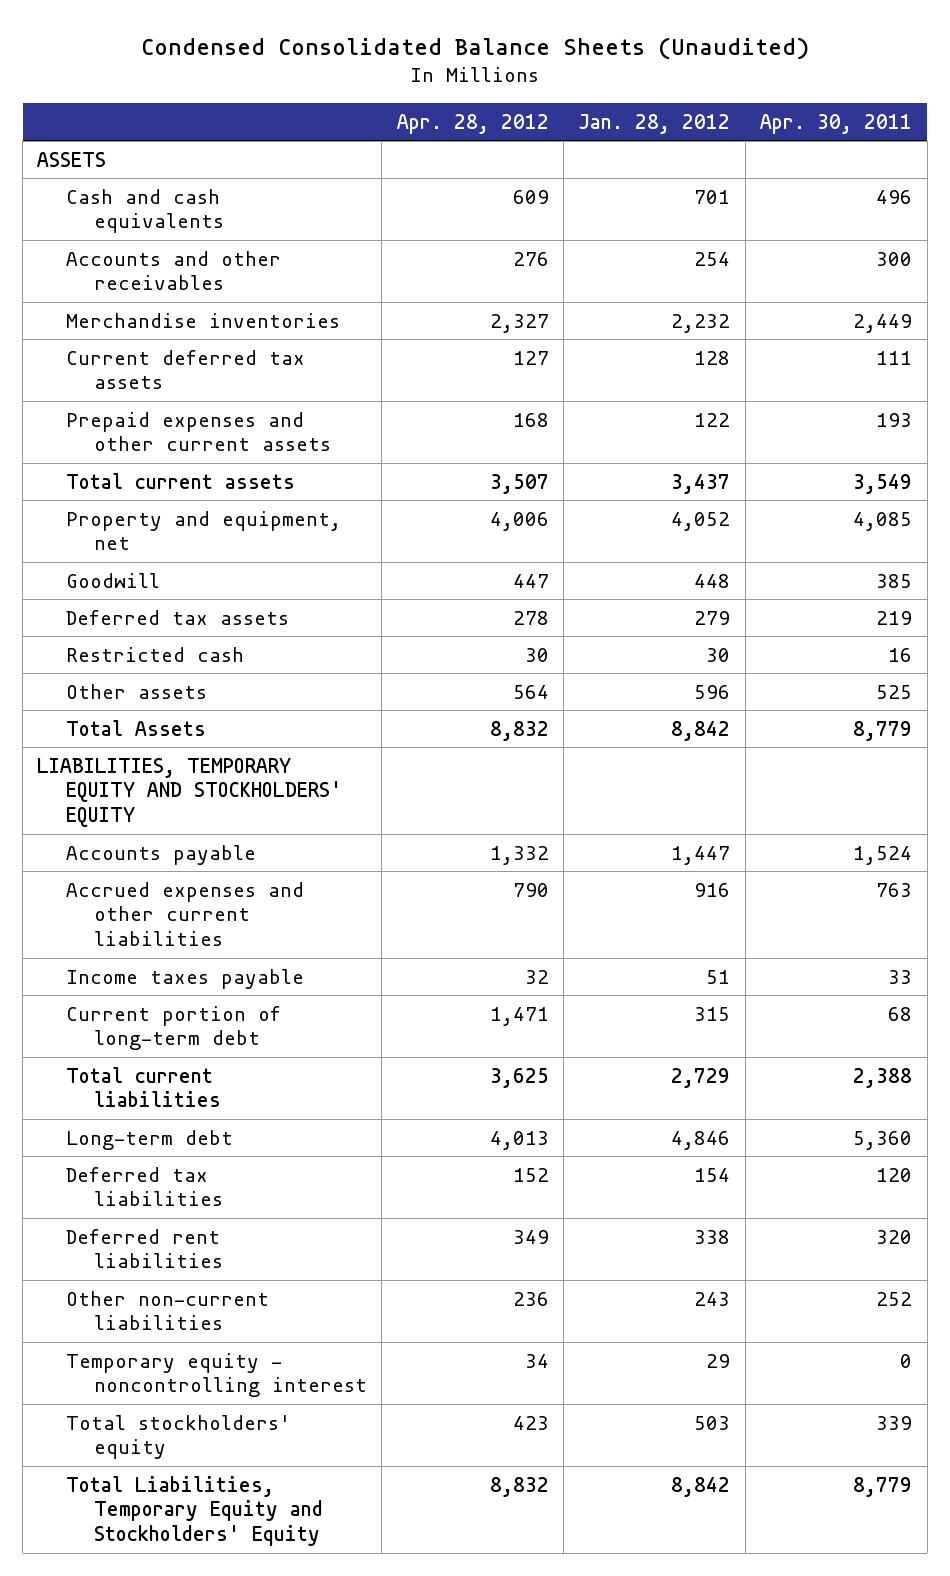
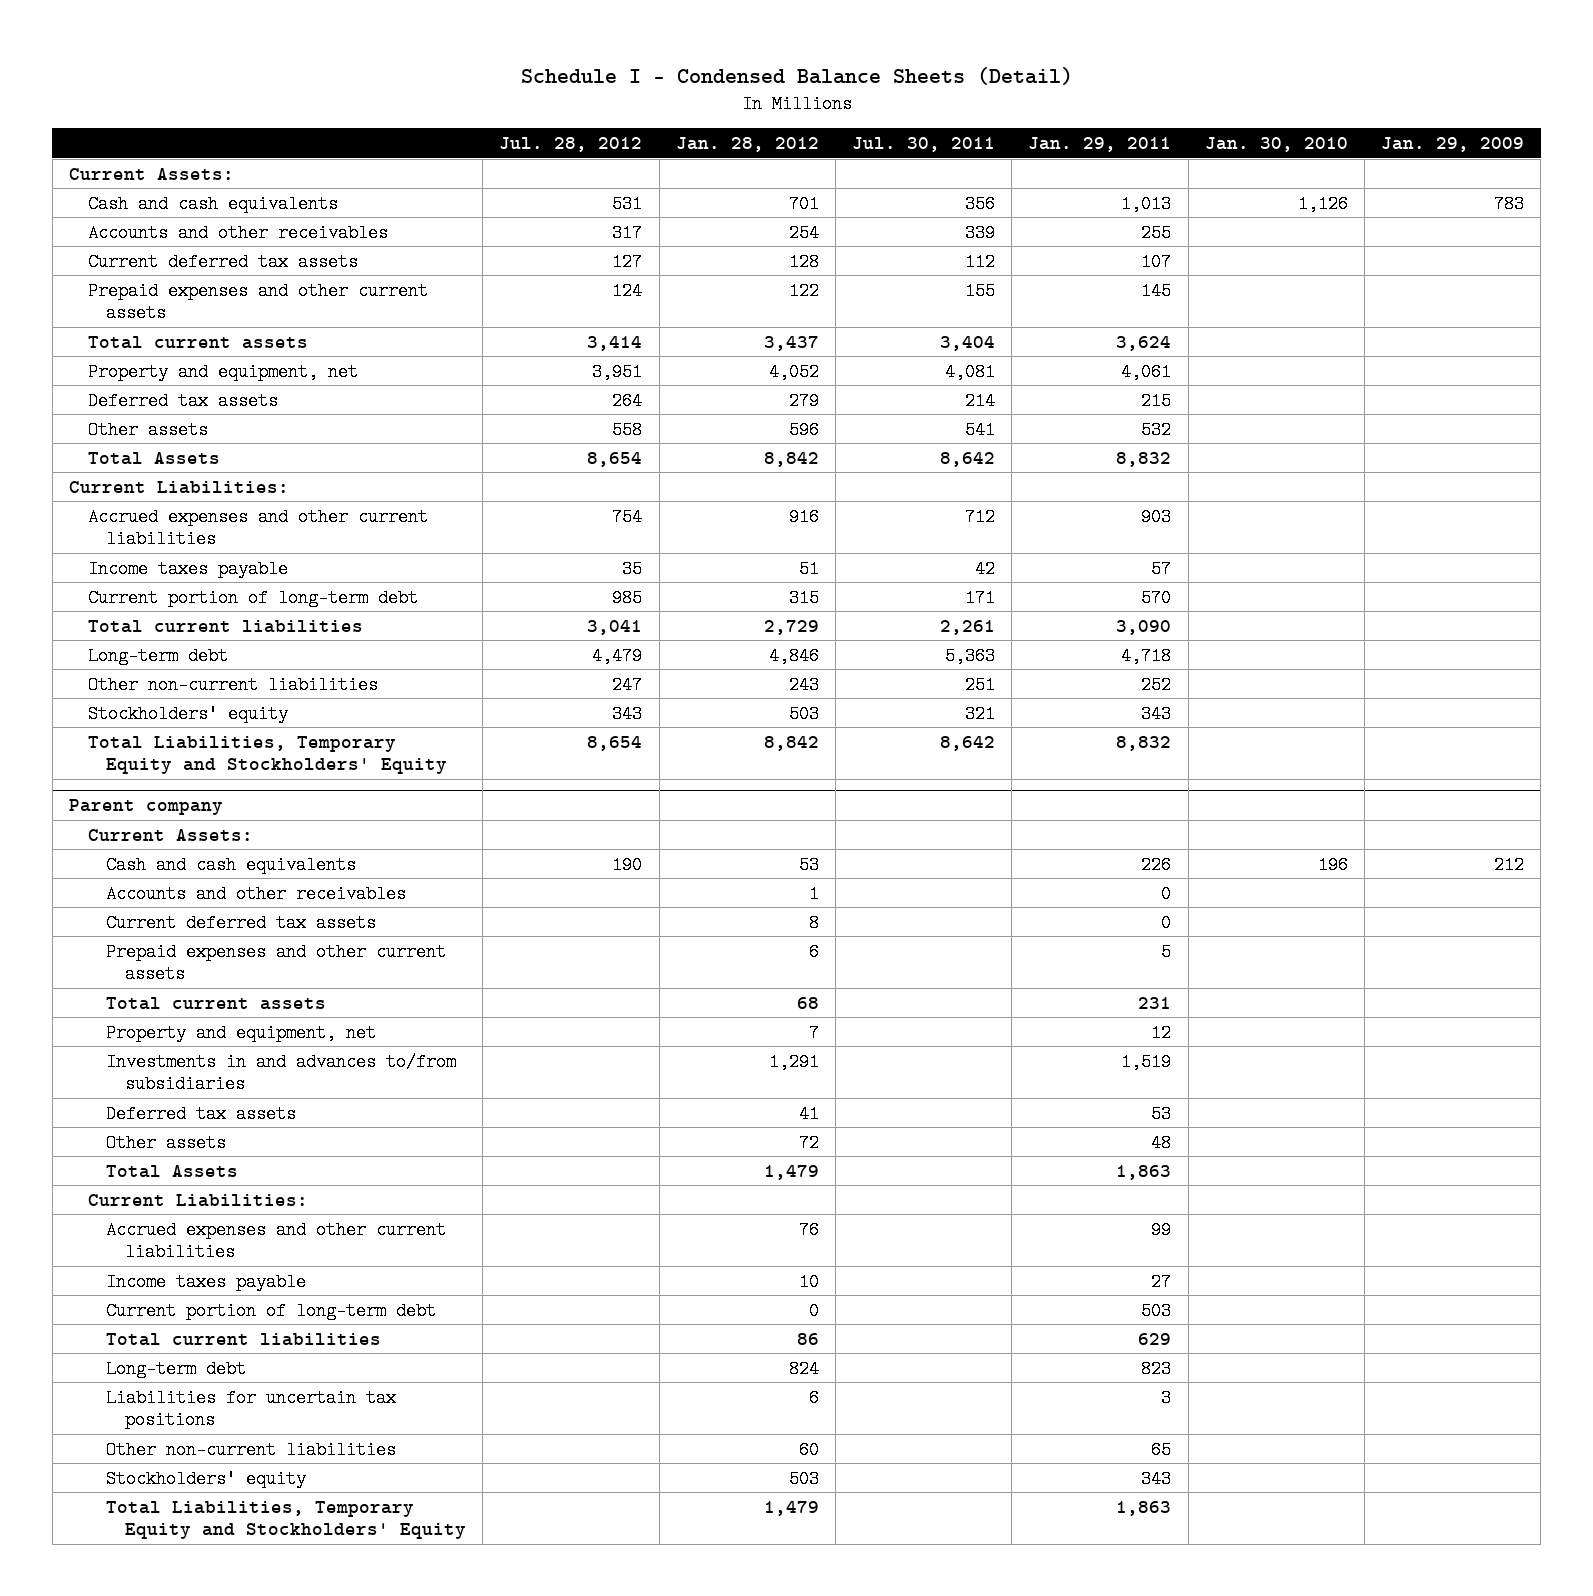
- Condensed Consolidated Balance Sheets (Unaudited)
+ Schedule I - Condensed Balance Sheets (Detail)
- | Apr. 28, 2012 | Jan. 28, 2012 | Apr. 30, 2011
+ | Jul. 28, 2012 | Jan. 28, 2012 | Jul. 30, 2011 | Jan. 29, 2011 | Jan. 30, 2010 | Jan. 29, 2009
- ASSETS
+ Current Assets:
- Merchandise inventories | 2,327 | 2,232 | 2,449
- Goodwill | 447 | 448 | 385
- Restricted cash | 30 | 30 | 16
- LIABILITIES, TEMPORARY EQUITY AND STOCKHOLDERS' EQUITY
- Accounts payable | 1,332 | 1,447 | 1,524
+ Current Liabilities:
- Deferred tax liabilities | 152 | 154 | 120
- Deferred rent liabilities | 349 | 338 | 320
- Temporary equity - noncontrolling interest | 34 | 29 | 0
- Total stockholders' equity | 423 | 503 | 339
+ Stockholders' equity | 343 | 503 | 321 | 343 | |
+ Parent company
+ Current Assets:
+ Cash and cash equivalents | 190 | 53 | | 226 | 196 | 212
+ Accounts and other receivables | | 1 | | 0 | |
+ Current deferred tax assets | | 8 | | 0 | |
+ Prepaid expenses and other current assets | | 6 | | 5 | |
+ Total current assets | | 68 | | 231 | |
+ Property and equipment, net | | 7 | | 12 | |
+ Investments in and advances to/from subsidiaries | | 1,291 | | 1,519 | |
+ Deferred tax assets | | 41 | | 53 | |
+ Other assets | | 72 | | 48 | |
+ Total Assets | | 1,479 | | 1,863 | |
+ Current Liabilities:
+ Accrued expenses and other current liabilities | | 76 | | 99 | |
+ Income taxes payable | | 10 | | 27 | |
+ Current portion of long-term debt | | 0 | | 503 | |
+ Total current liabilities | | 86 | | 629 | |
+ Long-term debt | | 824 | | 823 | |
+ Liabilities for uncertain tax positions | | 6 | | 3 | |
+ Other non-current liabilities | | 60 | | 65 | |
+ Stockholders' equity | | 503 | | 343 | |
+ Total Liabilities, Temporary Equity and Stockholders' Equity | | 1,479 | | 1,863 | |

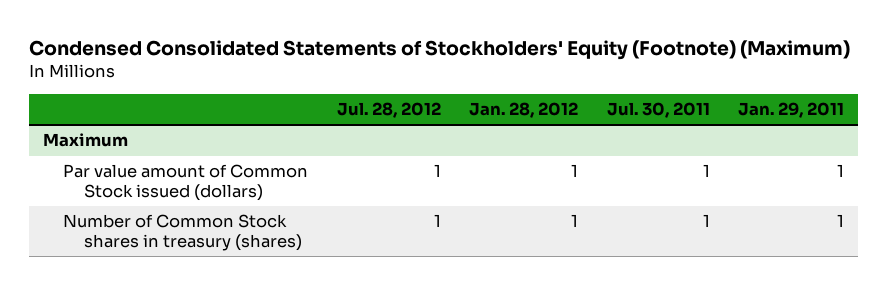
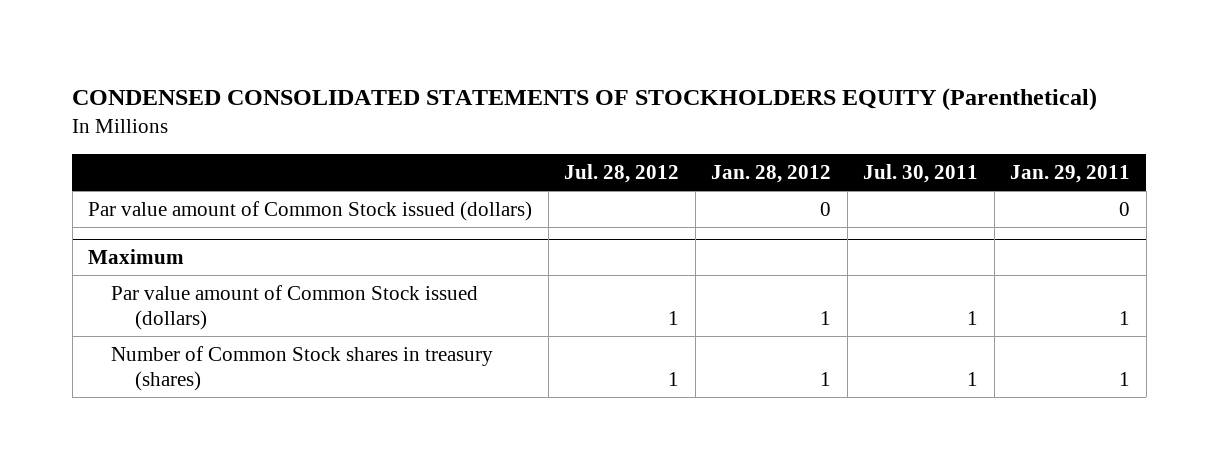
- Condensed Consolidated Statements of Stockholders' Equity (Footnote) (Maximum)
+ CONDENSED CONSOLIDATED STATEMENTS OF STOCKHOLDERS EQUITY (Parenthetical)
+ Par value amount of Common Stock issued (dollars) | | 0 | | 0

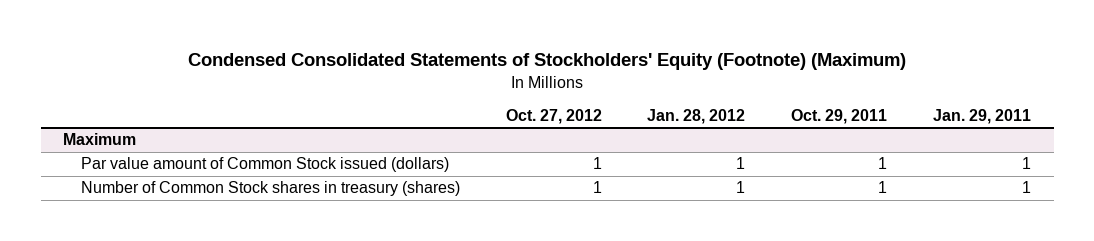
- CONDENSED CONSOLIDATED STATEMENTS OF STOCKHOLDERS EQUITY (Parenthetical)
+ Condensed Consolidated Statements of Stockholders' Equity (Footnote) (Maximum)
- | Jul. 28, 2012 | Jan. 28, 2012 | Jul. 30, 2011 | Jan. 29, 2011
+ | Oct. 27, 2012 | Jan. 28, 2012 | Oct. 29, 2011 | Jan. 29, 2011
- Par value amount of Common Stock issued (dollars) | | 0 | | 0

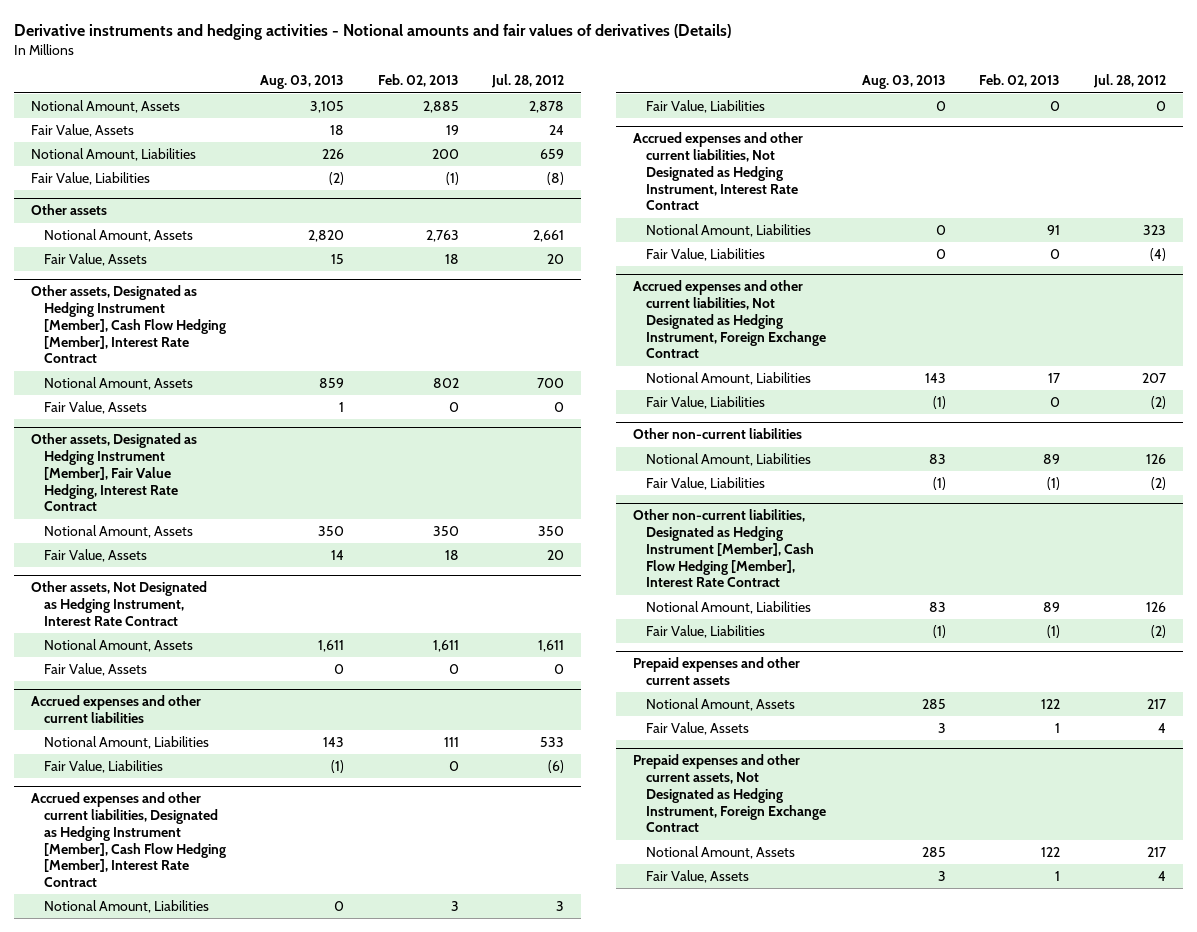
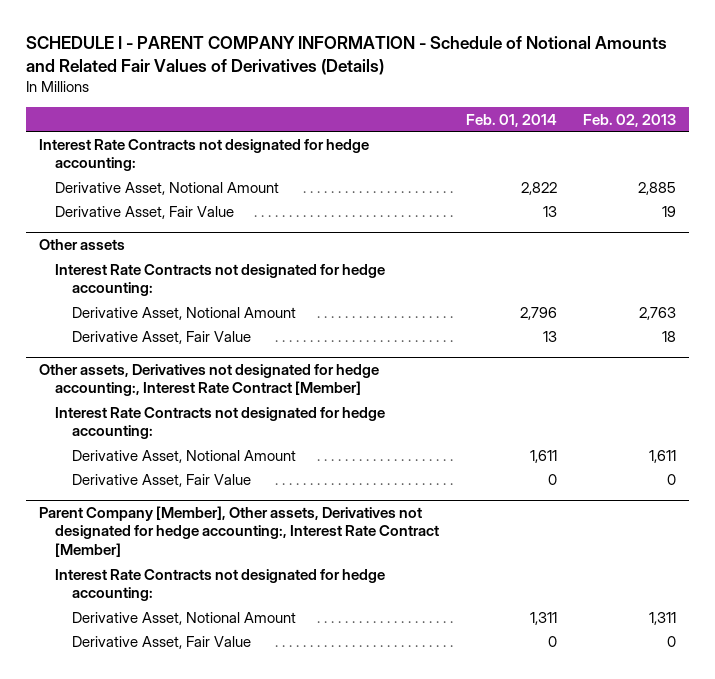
- Derivative instruments and hedging activities - Notional amounts and fair values of derivatives (Details)
+ SCHEDULE I - PARENT COMPANY INFORMATION - Schedule of Notional Amounts and Related Fair Values of Derivatives (Details)
- | Aug. 03, 2013 | Feb. 02, 2013 | Jul. 28, 2012
+ | Feb. 01, 2014 | Feb. 02, 2013
- Notional Amount, Assets | 3,105 | 2,885 | 2,878
- Fair Value, Assets | 18 | 19 | 24
- Notional Amount, Liabilities | 226 | 200 | 659
- Fair Value, Liabilities | (2) | (1) | (8)
+ Interest Rate Contracts not designated for hedge accounting:
+ Derivative Asset, Notional Amount | 2,822 | 2,885
+ Derivative Asset, Fair Value | 13 | 19
@ Other assets
- Notional Amount, Assets | 2,820 | 2,763 | 2,661
- Fair Value, Assets | 15 | 18 | 20
- Other assets, Designated as Hedging Instrument [Member], Cash Flow Hedging [Member], Interest Rate Contract
- Notional Amount, Assets | 859 | 802 | 700
- Fair Value, Assets | 1 | 0 | 0
- Other assets, Designated as Hedging Instrument [Member], Fair Value Hedging, Interest Rate Contract
- Notional Amount, Assets | 350 | 350 | 350
- Fair Value, Assets | 14 | 18 | 20
- Other assets, Not Designated as Hedging Instrument, Interest Rate Contract
- Notional Amount, Assets | 1,611 | 1,611 | 1,611
- Fair Value, Assets | 0 | 0 | 0
- Accrued expenses and other current liabilities
- Notional Amount, Liabilities | 143 | 111 | 533
- Fair Value, Liabilities | (1) | 0 | (6)
- Accrued expenses and other current liabilities, Designated as Hedging Instrument [Member], Cash Flow Hedging [Member], Interest Rate Contract
- Notional Amount, Liabilities | 0 | 3 | 3
- Fair Value, Liabilities | 0 | 0 | 0
- Accrued expenses and other current liabilities, Not Designated as Hedging Instrument, Interest Rate Contract
- Notional Amount, Liabilities | 0 | 91 | 323
- Fair Value, Liabilities | 0 | 0 | (4)
- Accrued expenses and other current liabilities, Not Designated as Hedging Instrument, Foreign Exchange Contract
- Notional Amount, Liabilities | 143 | 17 | 207
- Fair Value, Liabilities | (1) | 0 | (2)
- Other non-current liabilities
- Notional Amount, Liabilities | 83 | 89 | 126
- Fair Value, Liabilities | (1) | (1) | (2)
- Other non-current liabilities, Designated as Hedging Instrument [Member], Cash Flow Hedging [Member], Interest Rate Contract
- Notional Amount, Liabilities | 83 | 89 | 126
- Fair Value, Liabilities | (1) | (1) | (2)
- Prepaid expenses and other current assets
- Notional Amount, Assets | 285 | 122 | 217
- Fair Value, Assets | 3 | 1 | 4
- Prepaid expenses and other current assets, Not Designated as Hedging Instrument, Foreign Exchange Contract
- Notional Amount, Assets | 285 | 122 | 217
- Fair Value, Assets | 3 | 1 | 4
@ Other assets
+ Interest Rate Contracts not designated for hedge accounting:
+ Derivative Asset, Notional Amount | 2,796 | 2,763
+ Derivative Asset, Fair Value | 13 | 18
+ Other assets, Derivatives not designated for hedge accounting:, Interest Rate Contract [Member]
+ Interest Rate Contracts not designated for hedge accounting:
+ Derivative Asset, Notional Amount | 1,611 | 1,611
+ Derivative Asset, Fair Value | 0 | 0
+ Parent Company [Member], Other assets, Derivatives not designated for hedge accounting:, Interest Rate Contract [Member]
+ Interest Rate Contracts not designated for hedge accounting:
+ Derivative Asset, Notional Amount | 1,311 | 1,311
+ Derivative Asset, Fair Value | 0 | 0

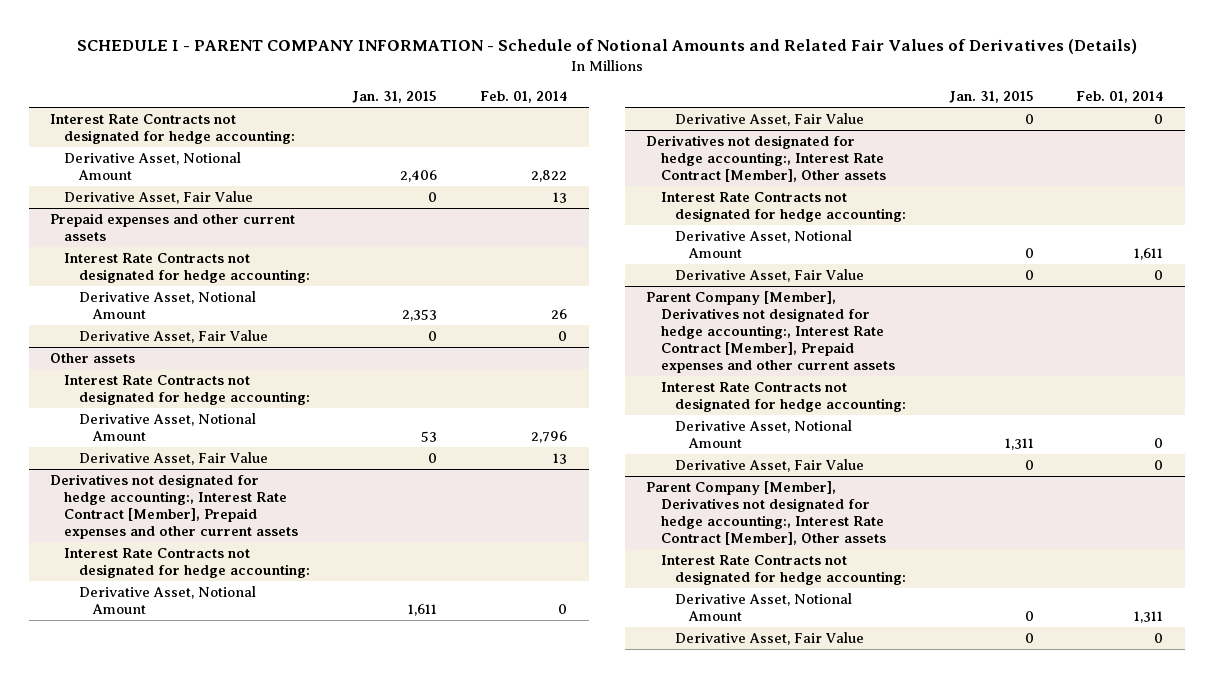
- | Feb. 01, 2014 | Feb. 02, 2013
+ | Jan. 31, 2015 | Feb. 01, 2014
+ Prepaid expenses and other current assets
+ Interest Rate Contracts not designated for hedge accounting:
+ Derivative Asset, Notional Amount | 2,353 | 26
+ Derivative Asset, Fair Value | 0 | 0
- Other assets, Derivatives not designated for hedge accounting:, Interest Rate Contract [Member]
+ Derivatives not designated for hedge accounting:, Interest Rate Contract [Member], Prepaid expenses and other current assets
+ Derivative Asset, Notional Amount | 1,611 | 0
+ Derivative Asset, Fair Value | 0 | 0
+ Derivatives not designated for hedge accounting:, Interest Rate Contract [Member], Other assets
+ Interest Rate Contracts not designated for hedge accounting:
- Parent Company [Member], Other assets, Derivatives not designated for hedge accounting:, Interest Rate Contract [Member]
+ Parent Company [Member], Derivatives not designated for hedge accounting:, Interest Rate Contract [Member], Prepaid expenses and other current assets
+ Derivative Asset, Notional Amount | 1,311 | 0
+ Derivative Asset, Fair Value | 0 | 0
+ Parent Company [Member], Derivatives not designated for hedge accounting:, Interest Rate Contract [Member], Other assets
+ Interest Rate Contracts not designated for hedge accounting:

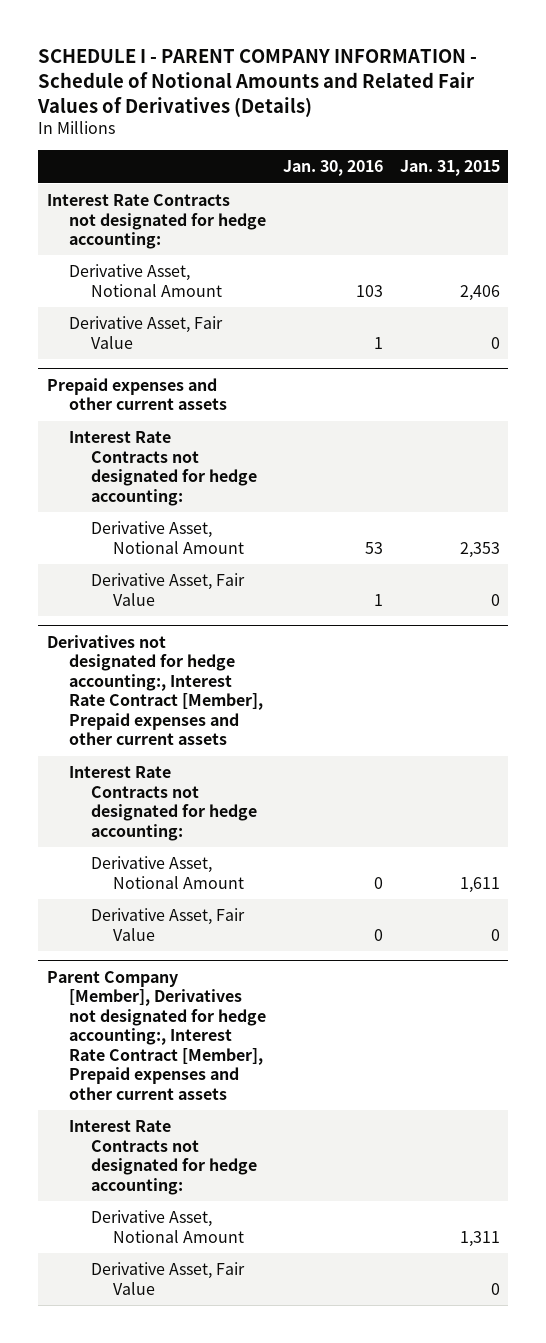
- | Jan. 31, 2015 | Feb. 01, 2014
+ | Jan. 30, 2016 | Jan. 31, 2015
- Other assets
- Interest Rate Contracts not designated for hedge accounting:
- Derivative Asset, Notional Amount | 53 | 2,796
- Derivative Asset, Fair Value | 0 | 13
- Derivatives not designated for hedge accounting:, Interest Rate Contract [Member], Other assets
- Interest Rate Contracts not designated for hedge accounting:
- Derivative Asset, Notional Amount | 0 | 1,611
- Derivative Asset, Fair Value | 0 | 0
- Parent Company [Member], Derivatives not designated for hedge accounting:, Interest Rate Contract [Member], Other assets
- Interest Rate Contracts not designated for hedge accounting:
- Derivative Asset, Notional Amount | 0 | 1,311
- Derivative Asset, Fair Value | 0 | 0

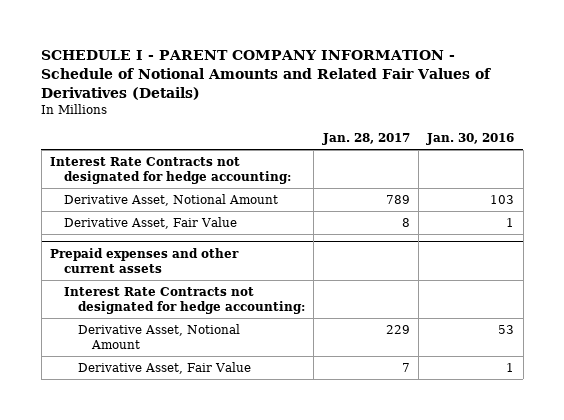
- | Jan. 30, 2016 | Jan. 31, 2015
+ | Jan. 28, 2017 | Jan. 30, 2016
- Derivatives not designated for hedge accounting:, Interest Rate Contract [Member], Prepaid expenses and other current assets
- Interest Rate Contracts not designated for hedge accounting:
- Derivative Asset, Notional Amount | 0 | 1,611
- Derivative Asset, Fair Value | 0 | 0
- Parent Company [Member], Derivatives not designated for hedge accounting:, Interest Rate Contract [Member], Prepaid expenses and other current assets
- Interest Rate Contracts not designated for hedge accounting:
- Derivative Asset, Notional Amount | | 1,311
- Derivative Asset, Fair Value | | 0

